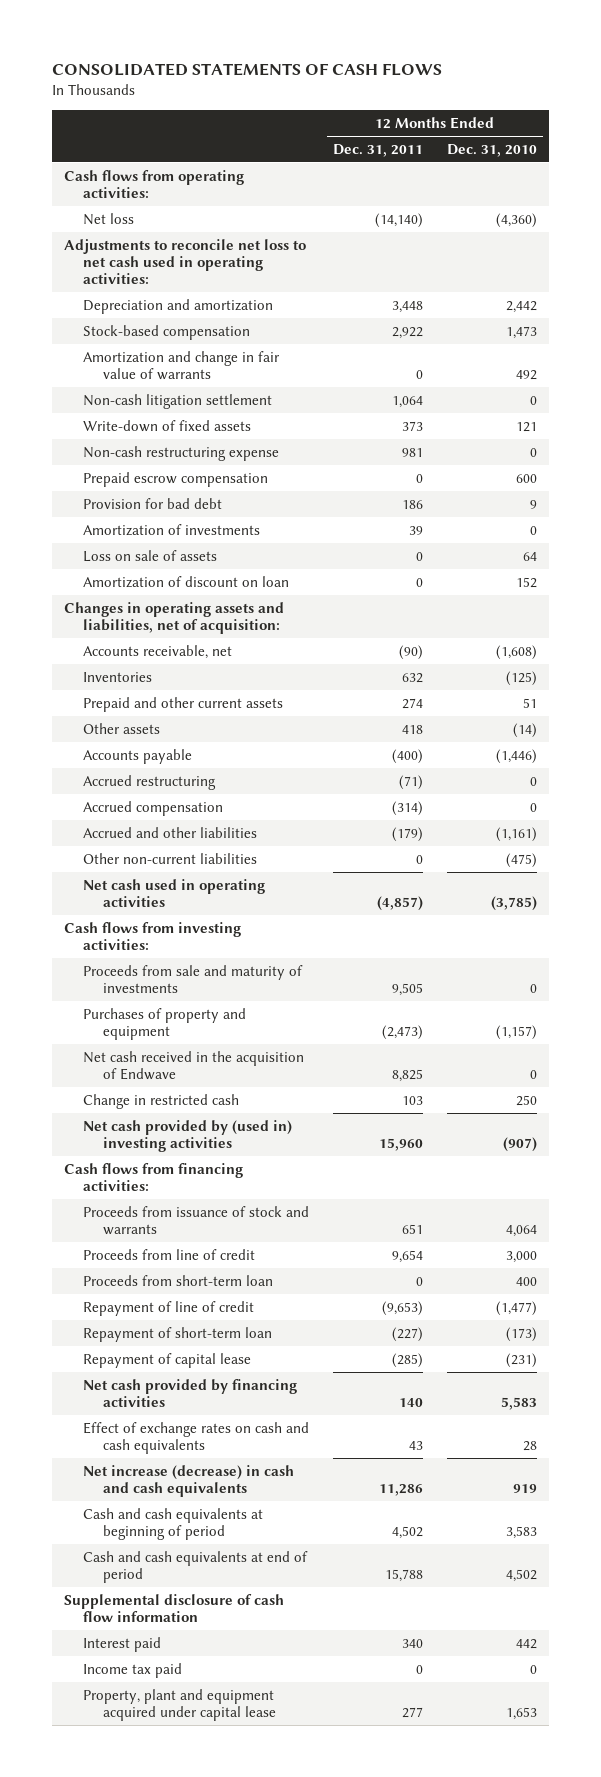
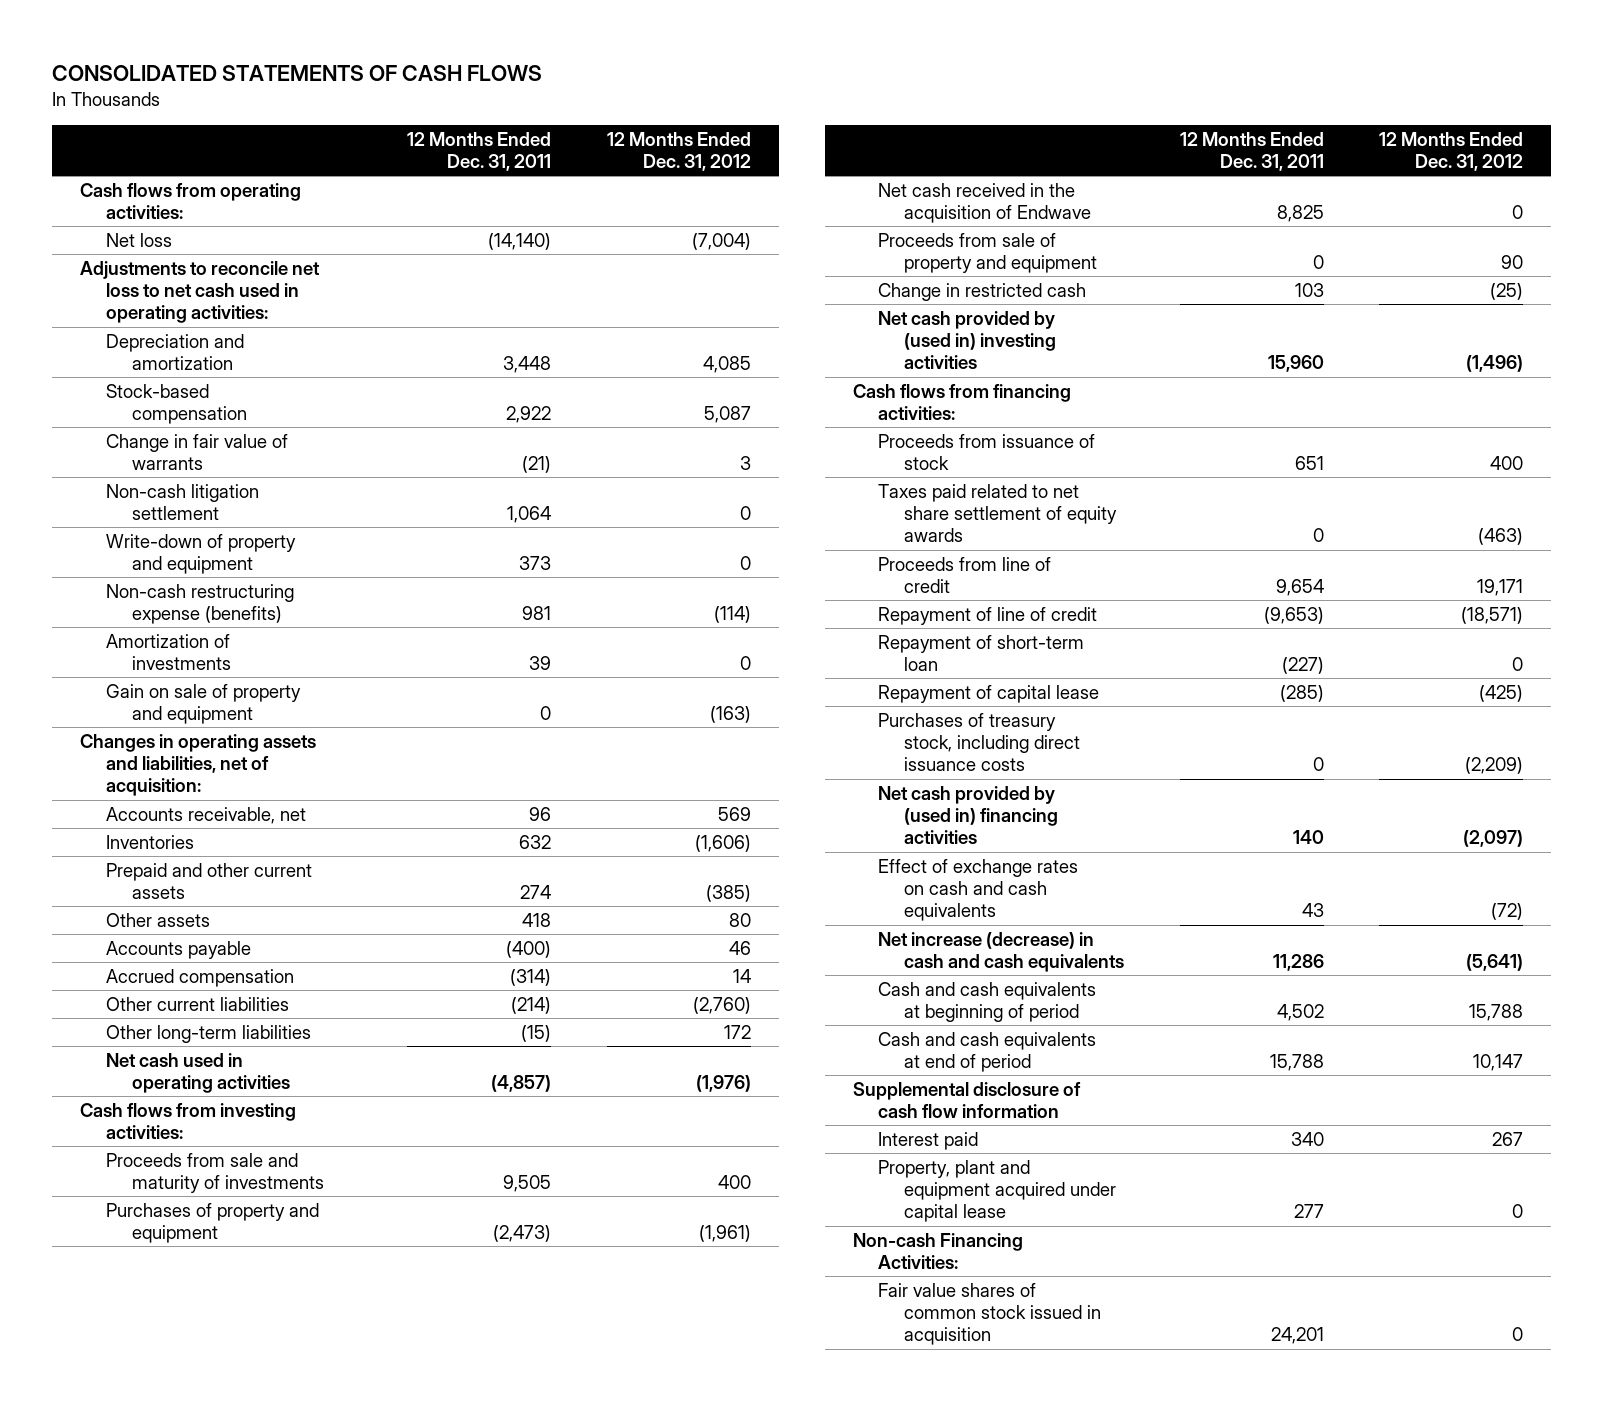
- | 12 Months Ended Dec. 31, 2011 | 12 Months Ended Dec. 31, 2010
+ | 12 Months Ended Dec. 31, 2011 | 12 Months Ended Dec. 31, 2012
- Amortization and change in fair value of warrants | 0 | 492
+ Change in fair value of warrants | (21) | 3
- Write-down of fixed assets | 373 | 121
- Non-cash restructuring expense | 981 | 0
- Prepaid escrow compensation | 0 | 600
- Provision for bad debt | 186 | 9
+ Write-down of property and equipment | 373 | 0
+ Non-cash restructuring expense (benefits) | 981 | (114)
- Loss on sale of assets | 0 | 64
- Amortization of discount on loan | 0 | 152
+ Gain on sale of property and equipment | 0 | (163)
- Accounts receivable, net | (90) | (1,608)
+ Accounts receivable, net | 96 | 569
- Accrued restructuring | (71) | 0
- Accrued and other liabilities | (179) | (1,161)
- Other non-current liabilities | 0 | (475)
+ Other current liabilities | (214) | (2,760)
+ Other long-term liabilities | (15) | 172
+ Proceeds from sale of property and equipment | 0 | 90
- Proceeds from issuance of stock and warrants | 651 | 4,064
+ Proceeds from issuance of stock | 651 | 400
+ Taxes paid related to net share settlement of equity awards | 0 | (463)
- Proceeds from short-term loan | 0 | 400
- Net cash provided by financing activities | 140 | 5,583
+ Purchases of treasury stock, including direct issuance costs | 0 | (2,209)
+ Net cash provided by (used in) financing activities | 140 | (2,097)
- Income tax paid | 0 | 0
+ Non-cash Financing Activities:
+ Fair value shares of common stock issued in acquisition | 24,201 | 0

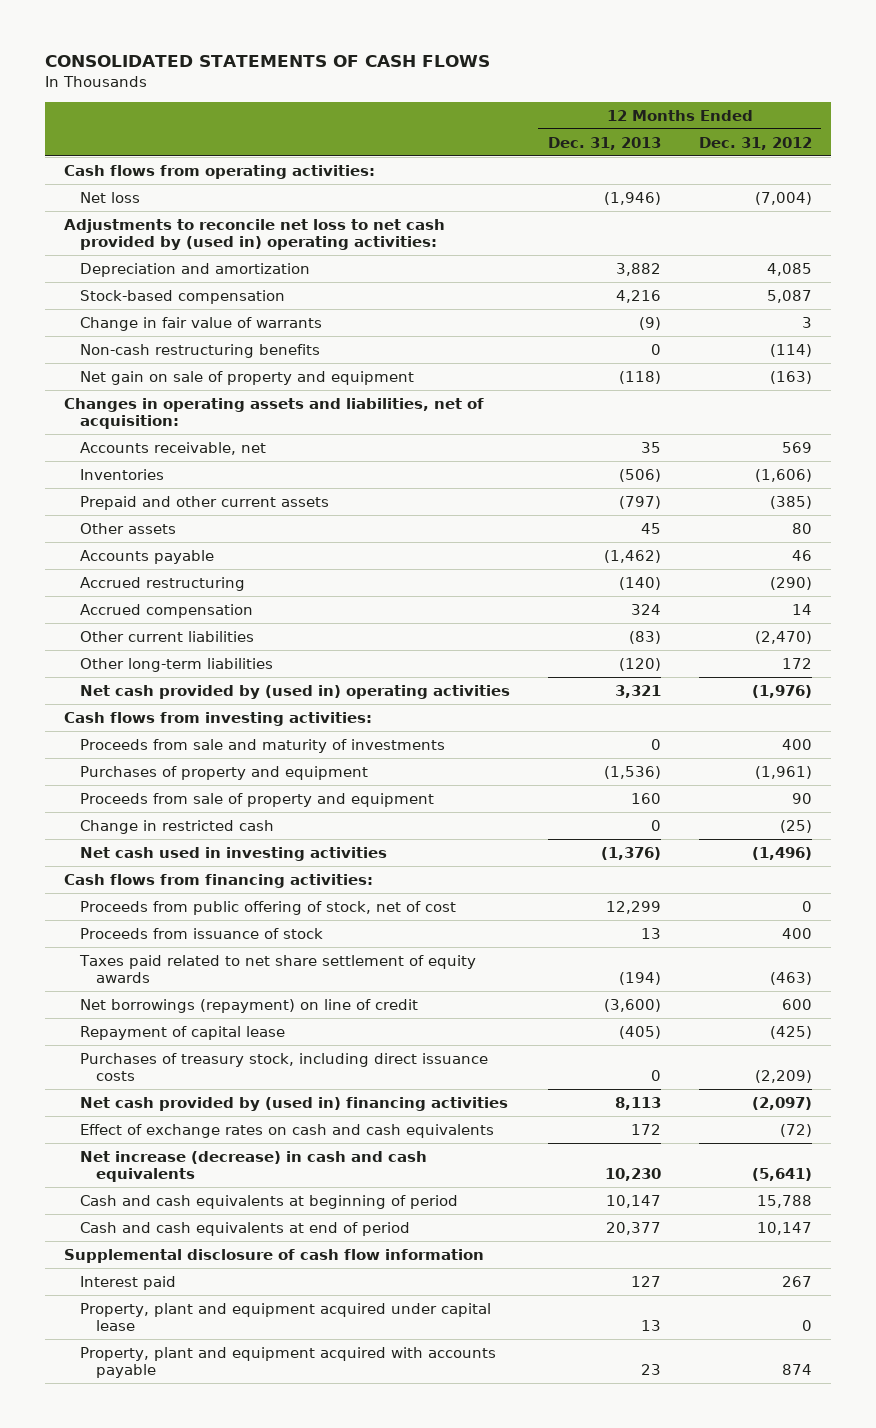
- | 12 Months Ended Dec. 31, 2011 | 12 Months Ended Dec. 31, 2012
+ | 12 Months Ended Dec. 31, 2013 | 12 Months Ended Dec. 31, 2012
- Adjustments to reconcile net loss to net cash used in operating activities:
+ Adjustments to reconcile net loss to net cash provided by (used in) operating activities:
- Non-cash litigation settlement | 1,064 | 0
- Write-down of property and equipment | 373 | 0
- Non-cash restructuring expense (benefits) | 981 | (114)
- Amortization of investments | 39 | 0
- Gain on sale of property and equipment | 0 | (163)
+ Non-cash restructuring benefits | 0 | (114)
+ Net gain on sale of property and equipment | (118) | (163)
+ Accrued restructuring | (140) | (290)
- Other current liabilities | (214) | (2,760)
+ Other current liabilities | (83) | (2,470)
- Net cash used in operating activities | (4,857) | (1,976)
+ Net cash provided by (used in) operating activities | 3,321 | (1,976)
- Net cash received in the acquisition of Endwave | 8,825 | 0
- Net cash provided by (used in) investing activities | 15,960 | (1,496)
+ Net cash used in investing activities | (1,376) | (1,496)
+ Proceeds from public offering of stock, net of cost | 12,299 | 0
- Proceeds from line of credit | 9,654 | 19,171
- Repayment of line of credit | (9,653) | (18,571)
- Repayment of short-term loan | (227) | 0
+ Net borrowings (repayment) on line of credit | (3,600) | 600
- Non-cash Financing Activities:
- Fair value shares of common stock issued in acquisition | 24,201 | 0
+ Property, plant and equipment acquired with accounts payable | 23 | 874

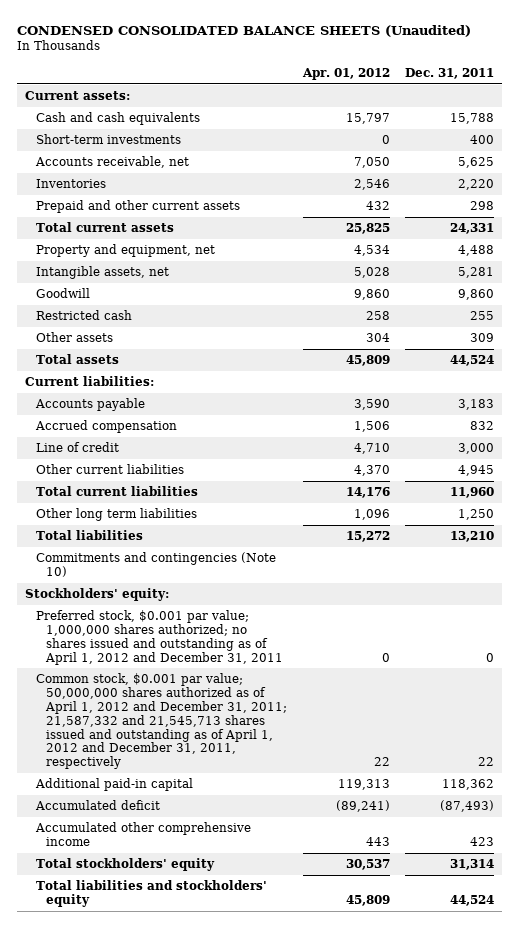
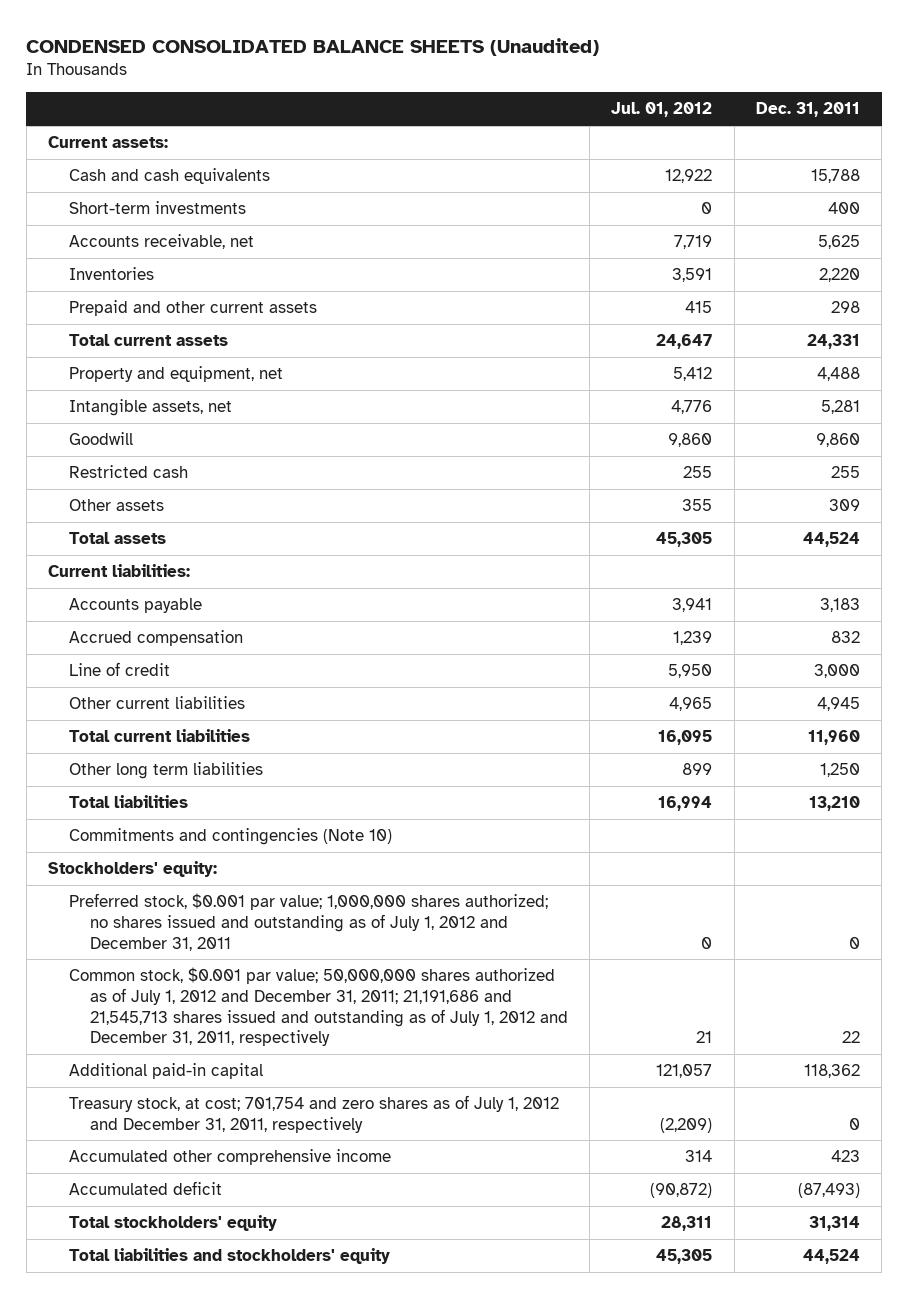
- | Apr. 01, 2012 | Dec. 31, 2011
+ | Jul. 01, 2012 | Dec. 31, 2011
- Preferred stock, $0.001 par value; 1,000,000 shares authorized; no shares issued and outstanding as of April 1, 2012 and December 31, 2011 | 0 | 0
- Common stock, $0.001 par value; 50,000,000 shares authorized as of April 1, 2012 and December 31, 2011; 21,587,332 and 21,545,713 shares issued and outstanding as of April 1, 2012 and December 31, 2011, respectively | 22 | 22
+ Preferred stock, $0.001 par value; 1,000,000 shares authorized; no shares issued and outstanding as of July 1, 2012 and December 31, 2011 | 0 | 0
+ Common stock, $0.001 par value; 50,000,000 shares authorized as of July 1, 2012 and December 31, 2011; 21,191,686 and 21,545,713 shares issued and outstanding as of July 1, 2012 and December 31, 2011, respectively | 21 | 22
+ Treasury stock, at cost; 701,754 and zero shares as of July 1, 2012 and December 31, 2011, respectively | (2,209) | 0
moved down: Accumulated deficit | (90,872) | (87,493)

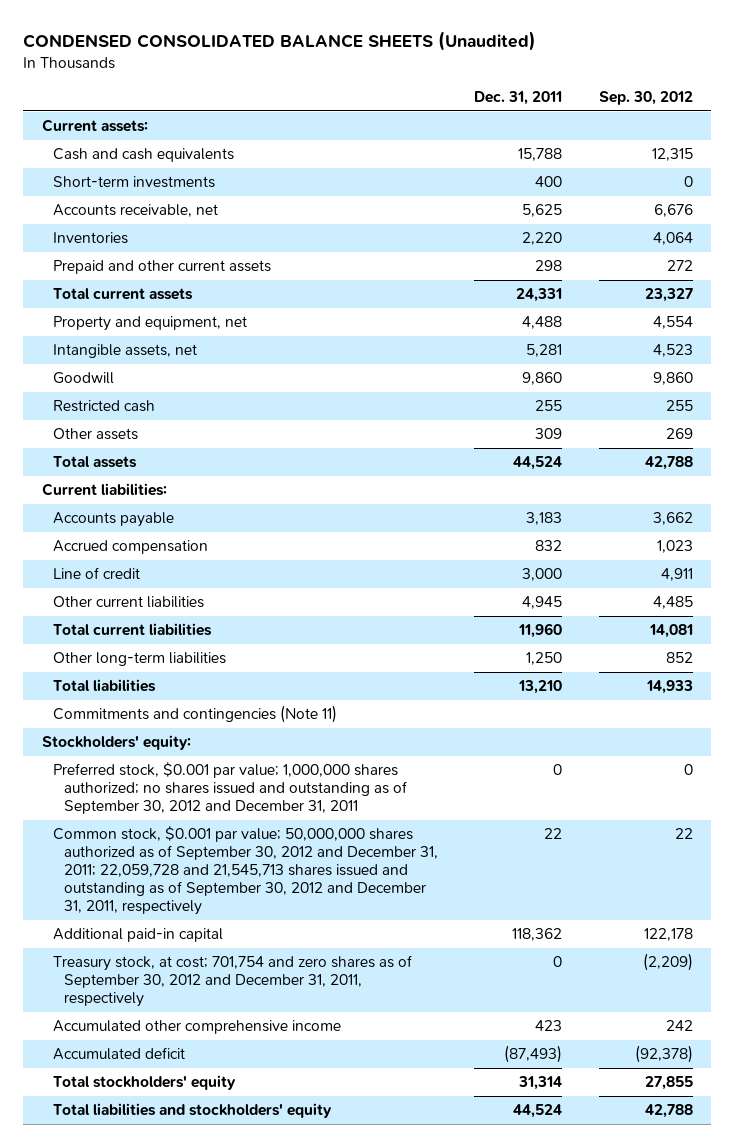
- | Jul. 01, 2012 | Dec. 31, 2011
+ | Dec. 31, 2011 | Sep. 30, 2012
- Other long term liabilities | 899 | 1,250
+ Other long-term liabilities | 1,250 | 852
- Commitments and contingencies (Note 10)
+ Commitments and contingencies (Note 11)
- Preferred stock, $0.001 par value; 1,000,000 shares authorized; no shares issued and outstanding as of July 1, 2012 and December 31, 2011 | 0 | 0
- Common stock, $0.001 par value; 50,000,000 shares authorized as of July 1, 2012 and December 31, 2011; 21,191,686 and 21,545,713 shares issued and outstanding as of July 1, 2012 and December 31, 2011, respectively | 21 | 22
+ Preferred stock, $0.001 par value; 1,000,000 shares authorized; no shares issued and outstanding as of September 30, 2012 and December 31, 2011 | 0 | 0
+ Common stock, $0.001 par value; 50,000,000 shares authorized as of September 30, 2012 and December 31, 2011; 22,059,728 and 21,545,713 shares issued and outstanding as of September 30, 2012 and December 31, 2011, respectively | 22 | 22
- Treasury stock, at cost; 701,754 and zero shares as of July 1, 2012 and December 31, 2011, respectively | (2,209) | 0
+ Treasury stock, at cost; 701,754 and zero shares as of September 30, 2012 and December 31, 2011, respectively | 0 | (2,209)

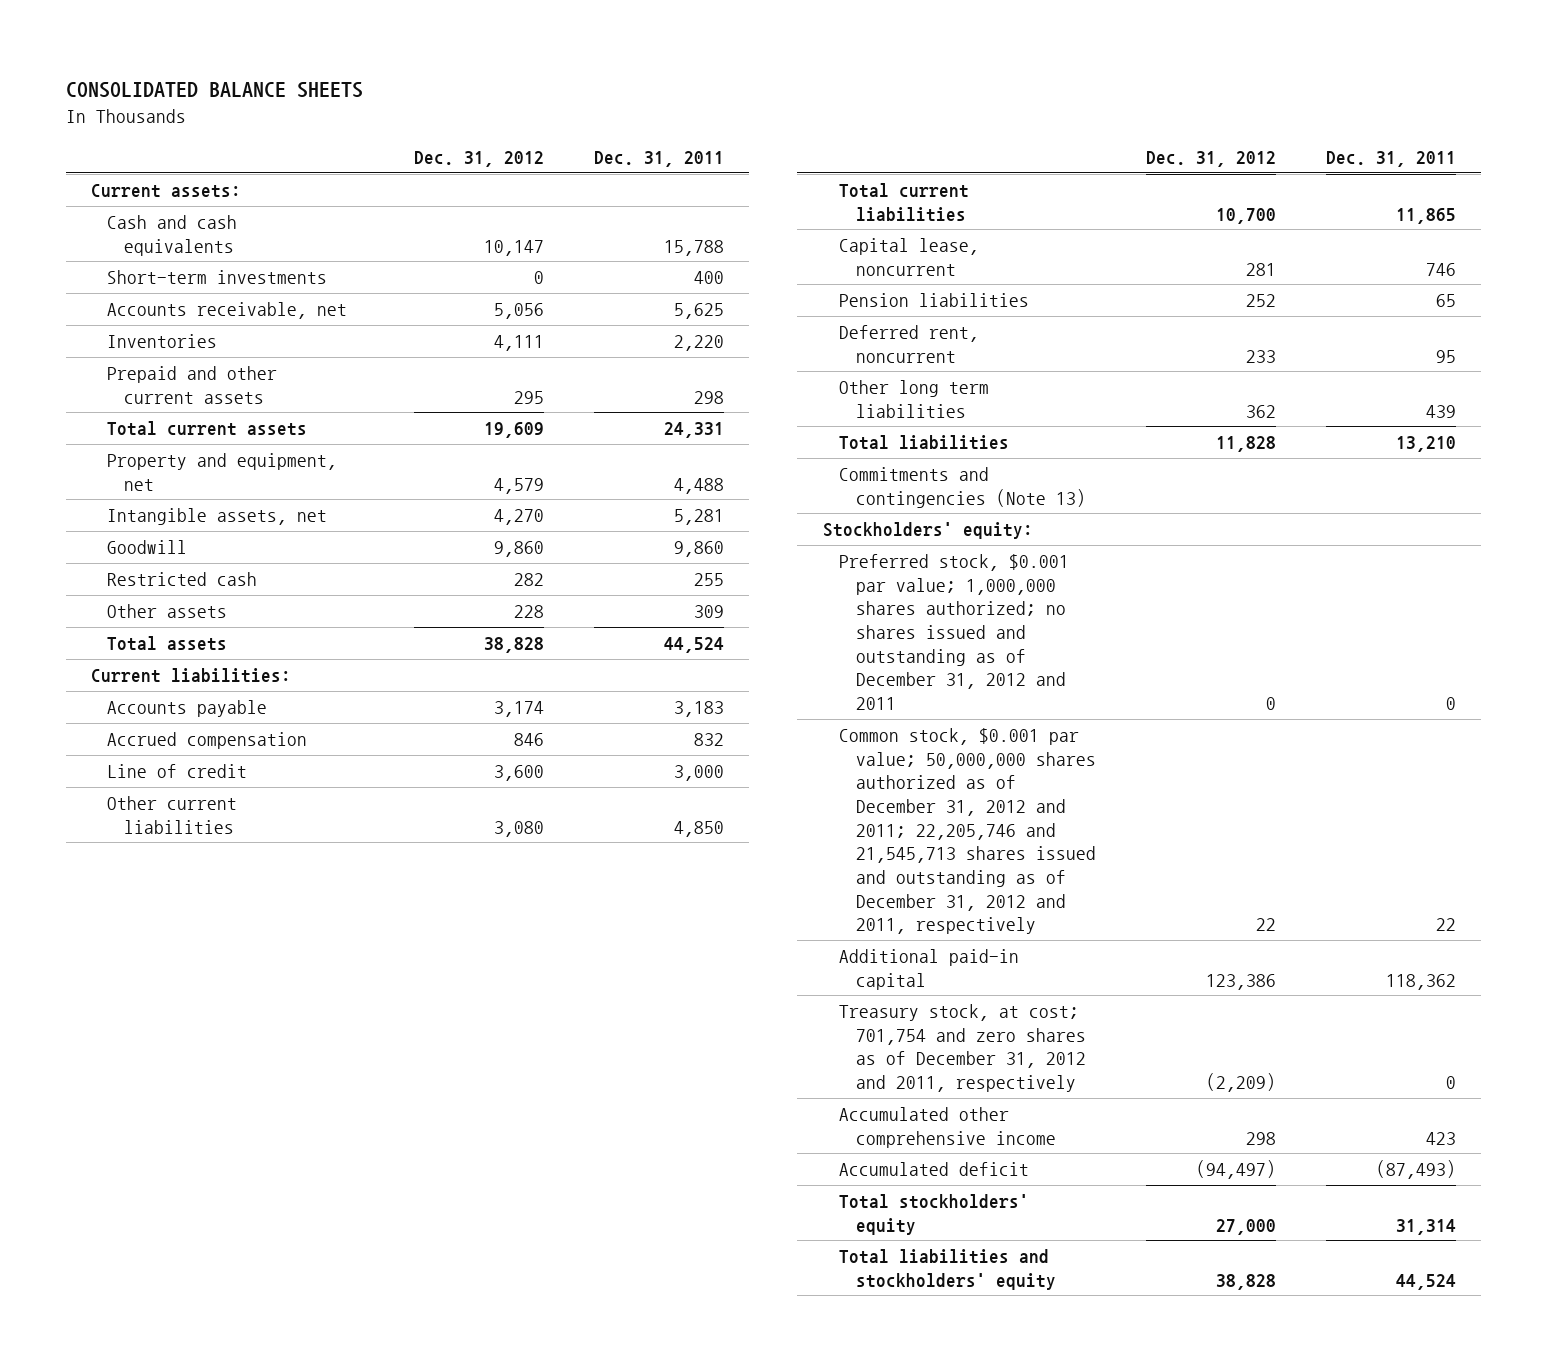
- CONDENSED CONSOLIDATED BALANCE SHEETS (Unaudited)
+ CONSOLIDATED BALANCE SHEETS
- | Dec. 31, 2011 | Sep. 30, 2012
+ | Dec. 31, 2012 | Dec. 31, 2011
- Other current liabilities | 4,945 | 4,485
- Total current liabilities | 11,960 | 14,081
- Other long-term liabilities | 1,250 | 852
+ Other current liabilities | 3,080 | 4,850
+ Total current liabilities | 10,700 | 11,865
+ Capital lease, noncurrent | 281 | 746
+ Pension liabilities | 252 | 65
+ Deferred rent, noncurrent | 233 | 95
+ Other long term liabilities | 362 | 439
- Commitments and contingencies (Note 11)
+ Commitments and contingencies (Note 13)
- Preferred stock, $0.001 par value; 1,000,000 shares authorized; no shares issued and outstanding as of September 30, 2012 and December 31, 2011 | 0 | 0
- Common stock, $0.001 par value; 50,000,000 shares authorized as of September 30, 2012 and December 31, 2011; 22,059,728 and 21,545,713 shares issued and outstanding as of September 30, 2012 and December 31, 2011, respectively | 22 | 22
+ Preferred stock, $0.001 par value; 1,000,000 shares authorized; no shares issued and outstanding as of December 31, 2012 and 2011 | 0 | 0
+ Common stock, $0.001 par value; 50,000,000 shares authorized as of December 31, 2012 and 2011; 22,205,746 and 21,545,713 shares issued and outstanding as of December 31, 2012 and 2011, respectively | 22 | 22
- Treasury stock, at cost; 701,754 and zero shares as of September 30, 2012 and December 31, 2011, respectively | 0 | (2,209)
+ Treasury stock, at cost; 701,754 and zero shares as of December 31, 2012 and 2011, respectively | (2,209) | 0

